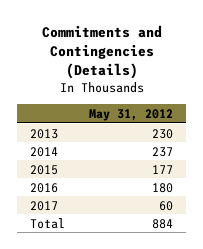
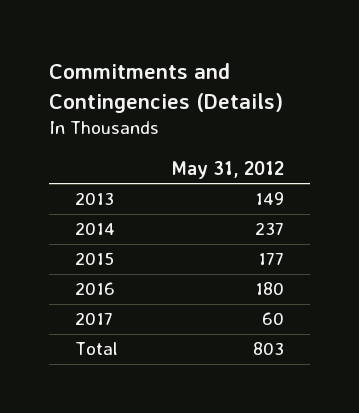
- 2013 | 230
+ 2013 | 149
- Total | 884
+ Total | 803

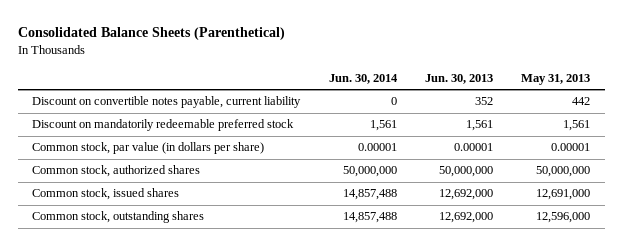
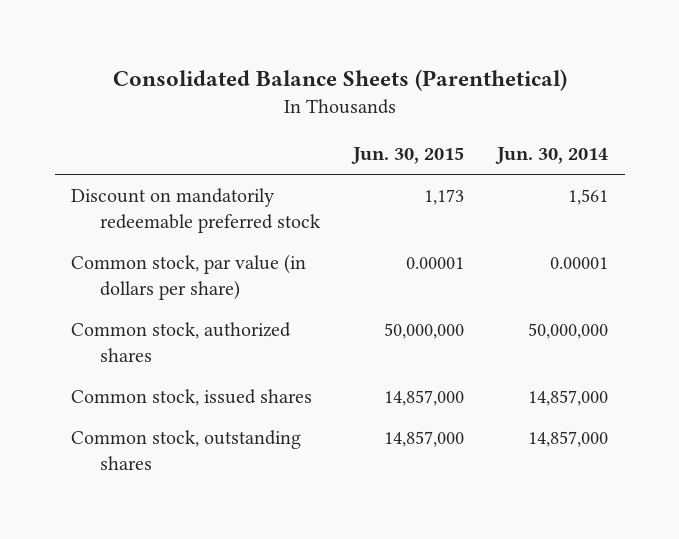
- | Jun. 30, 2014 | Jun. 30, 2013 | May 31, 2013
+ | Jun. 30, 2015 | Jun. 30, 2014
- Discount on convertible notes payable, current liability | 0 | 352 | 442
- Common stock, issued shares | 14,857,488 | 12,692,000 | 12,691,000
- Common stock, outstanding shares | 14,857,488 | 12,692,000 | 12,596,000
+ Common stock, issued shares | 14,857,000 | 14,857,000
+ Common stock, outstanding shares | 14,857,000 | 14,857,000

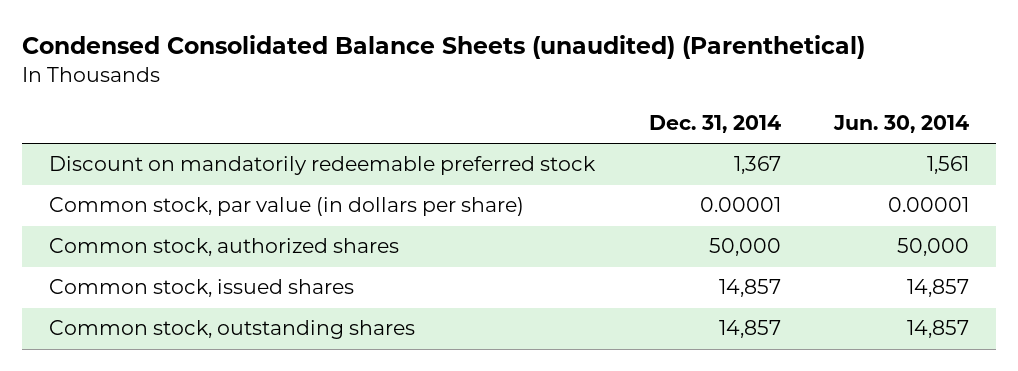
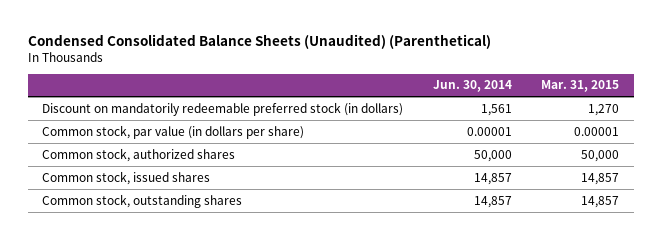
- Condensed Consolidated Balance Sheets (unaudited) (Parenthetical)
+ Condensed Consolidated Balance Sheets (Unaudited) (Parenthetical)
- | Dec. 31, 2014 | Jun. 30, 2014
+ | Jun. 30, 2014 | Mar. 31, 2015
- Discount on mandatorily redeemable preferred stock | 1,367 | 1,561
+ Discount on mandatorily redeemable preferred stock (in dollars) | 1,561 | 1,270

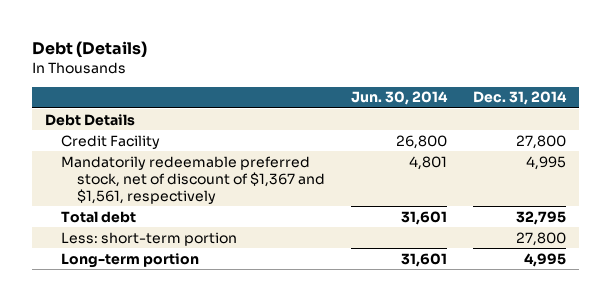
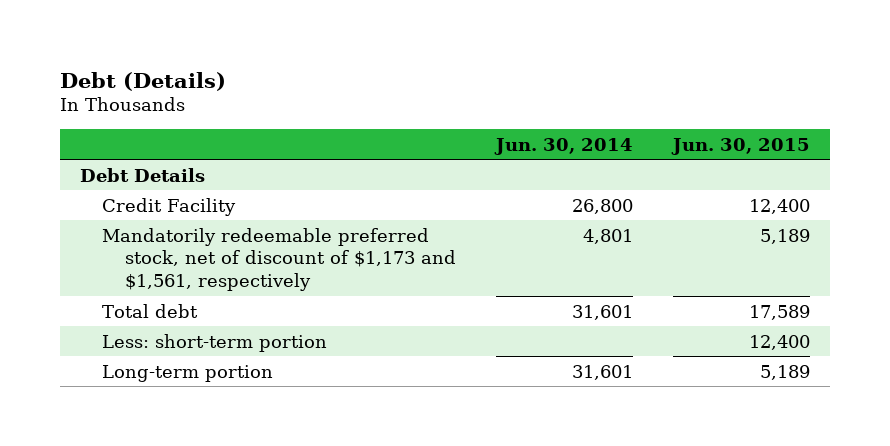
- | Jun. 30, 2014 | Dec. 31, 2014
+ | Jun. 30, 2014 | Jun. 30, 2015
- Mandatorily redeemable preferred stock, net of discount of $1,367 and $1,561, respectively | 4,801 | 4,995
+ Mandatorily redeemable preferred stock, net of discount of $1,173 and $1,561, respectively | 4,801 | 5,189

